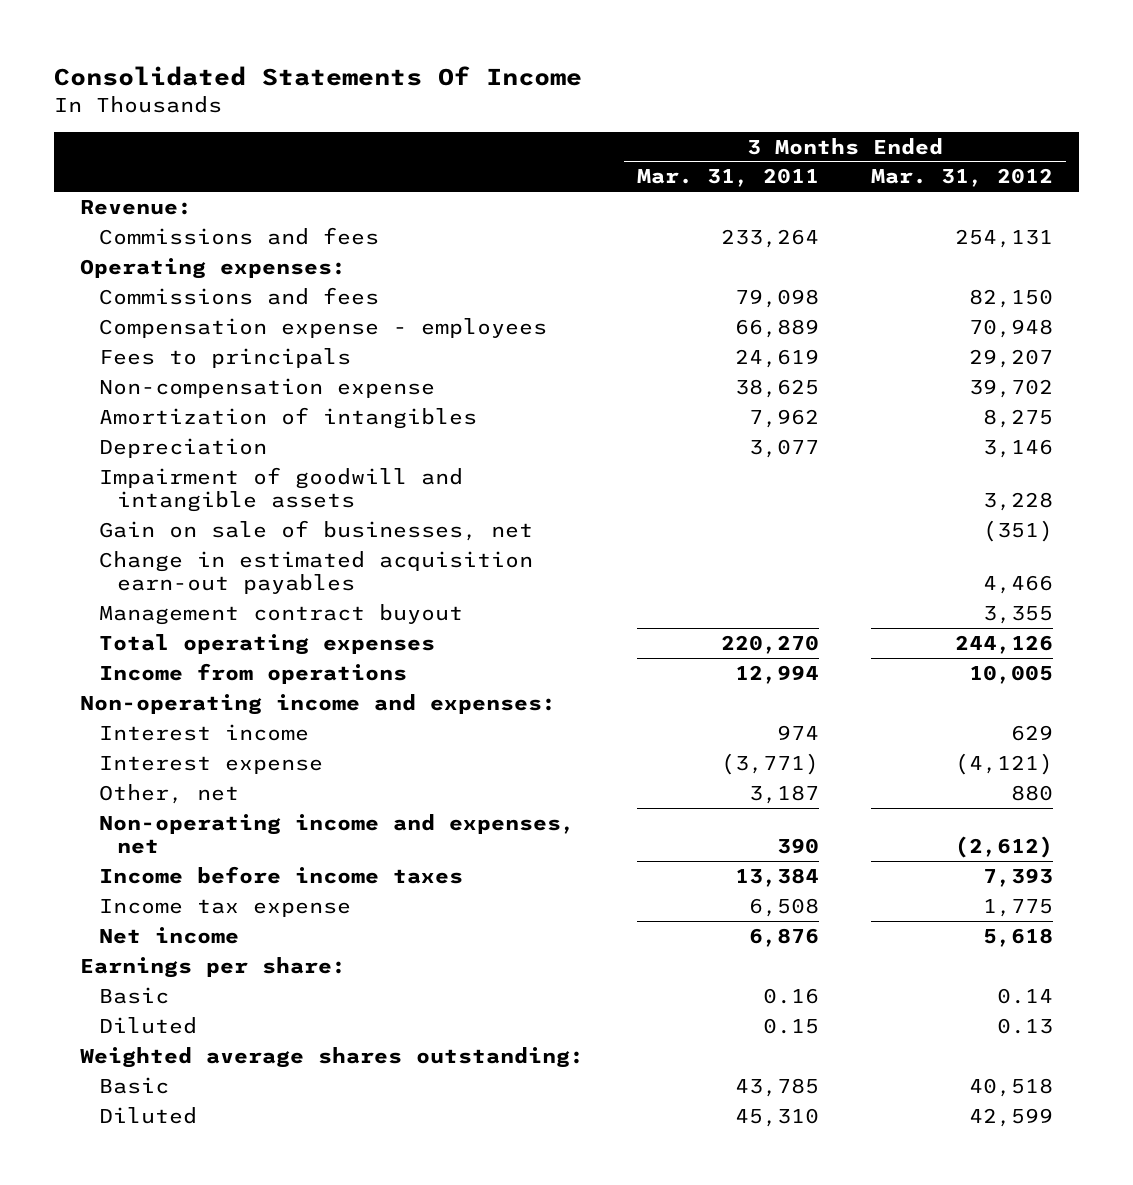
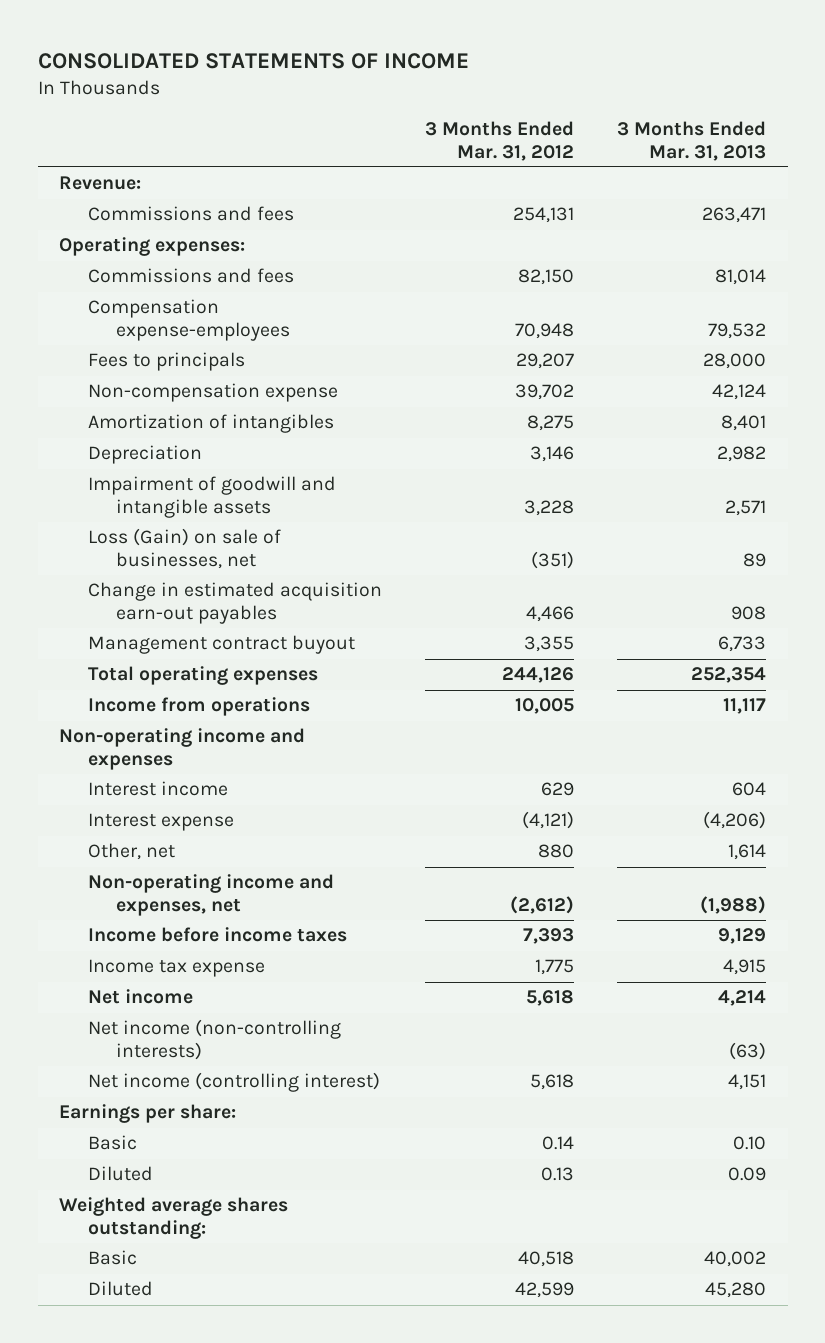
- Consolidated Statements Of Income
+ CONSOLIDATED STATEMENTS OF INCOME
- | 3 Months Ended Mar. 31, 2011 | 3 Months Ended Mar. 31, 2012
+ | 3 Months Ended Mar. 31, 2012 | 3 Months Ended Mar. 31, 2013
- Compensation expense - employees | 66,889 | 70,948
+ Compensation expense-employees | 70,948 | 79,532
- Gain on sale of businesses, net | | (351)
+ Loss (Gain) on sale of businesses, net | (351) | 89
- Non-operating income and expenses:
+ Non-operating income and expenses
+ Net income (non-controlling interests) | | (63)
+ Net income (controlling interest) | 5,618 | 4,151

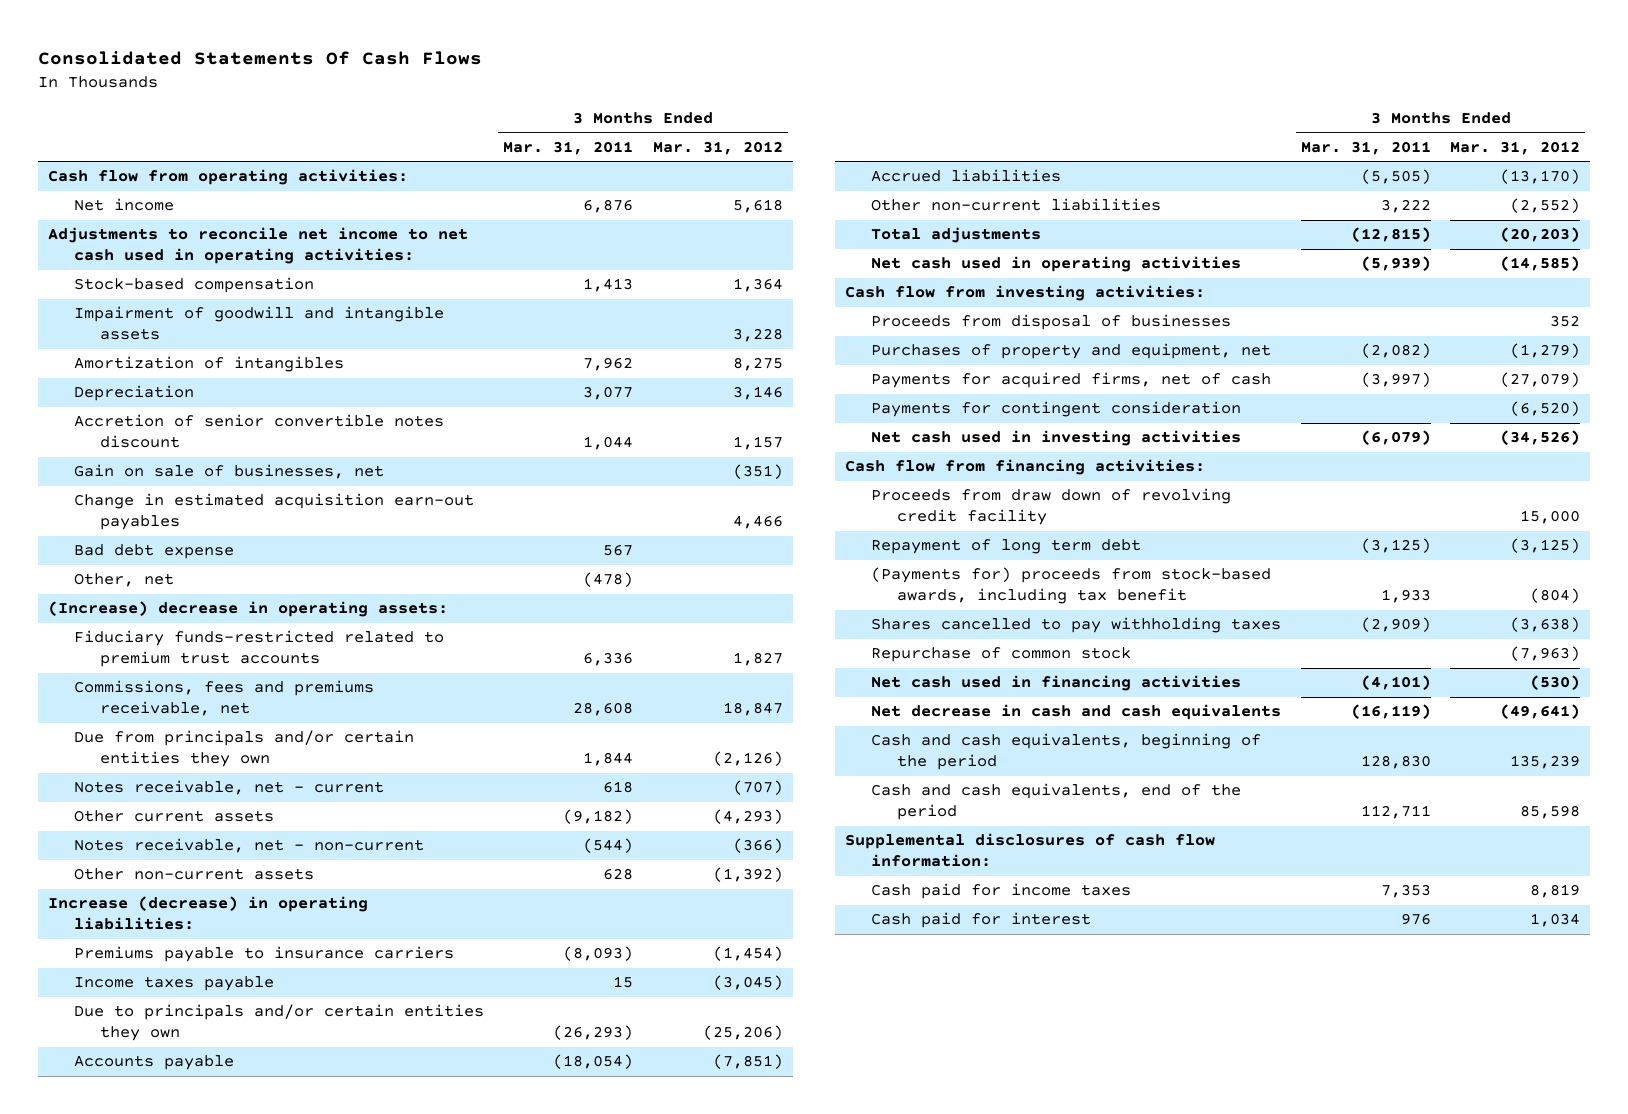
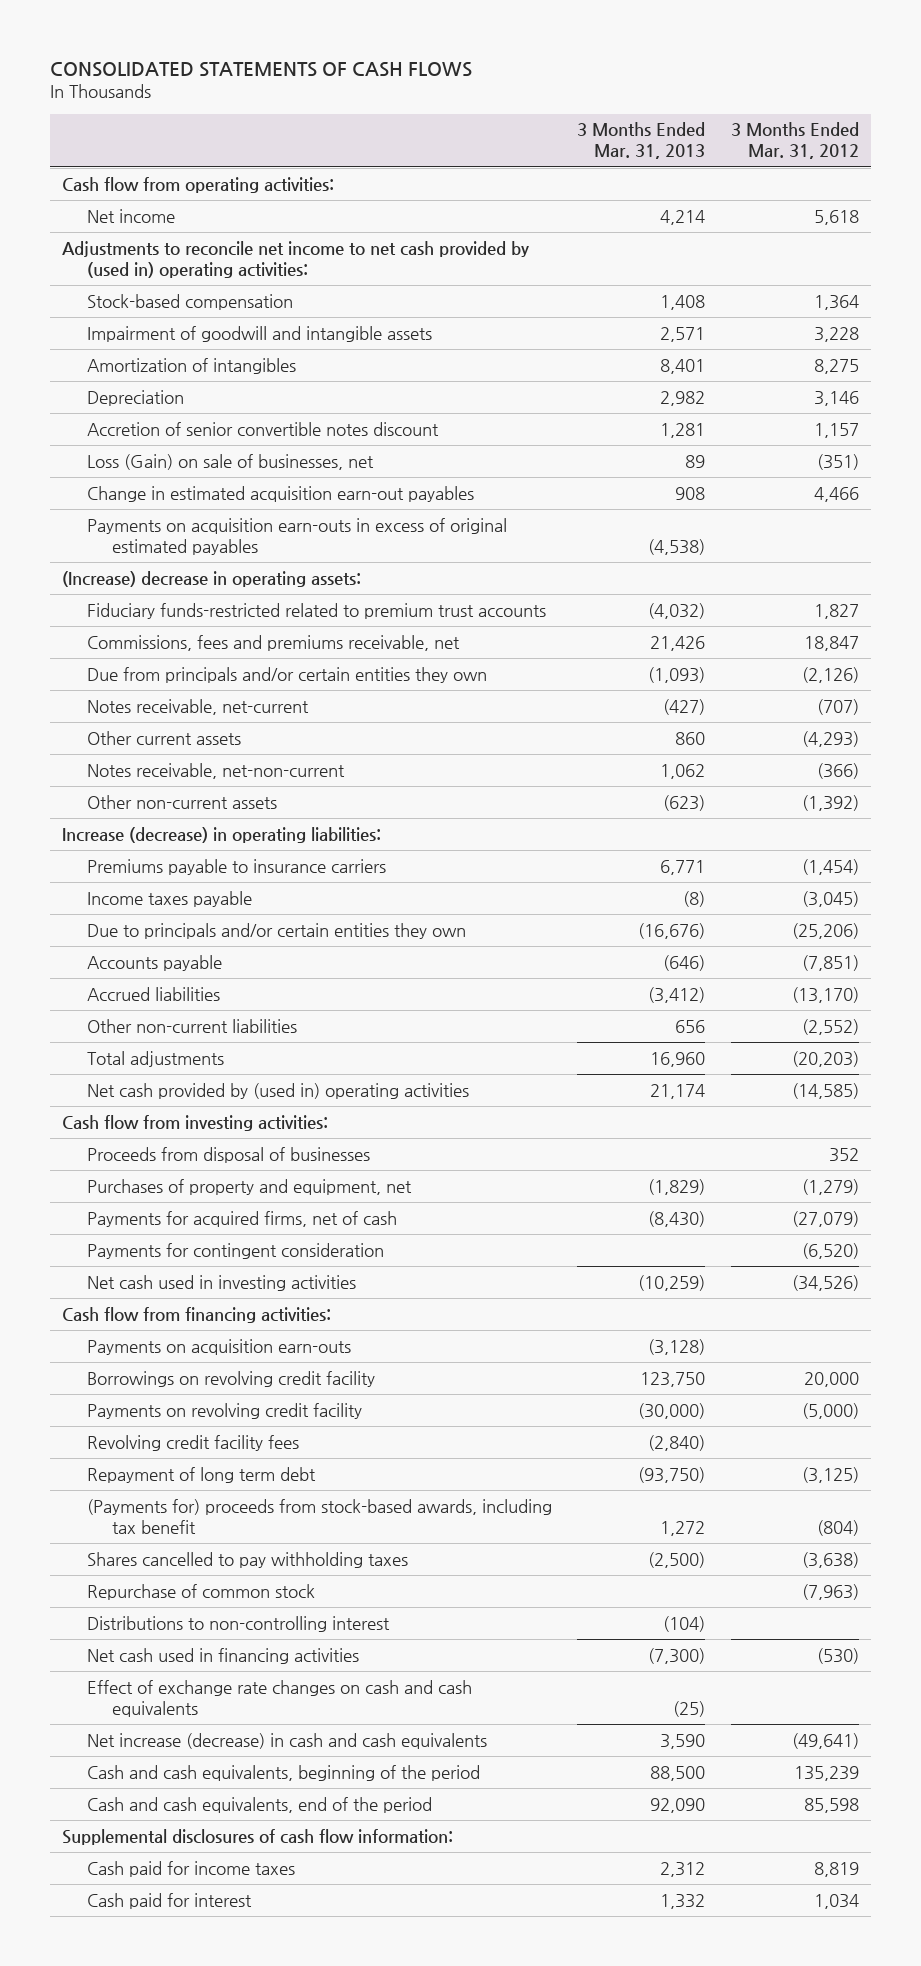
- Consolidated Statements Of Cash Flows
+ CONSOLIDATED STATEMENTS OF CASH FLOWS
- | 3 Months Ended Mar. 31, 2011 | 3 Months Ended Mar. 31, 2012
+ | 3 Months Ended Mar. 31, 2013 | 3 Months Ended Mar. 31, 2012
- Adjustments to reconcile net income to net cash used in operating activities:
+ Adjustments to reconcile net income to net cash provided by (used in) operating activities:
- Gain on sale of businesses, net | | (351)
+ Loss (Gain) on sale of businesses, net | 89 | (351)
- Bad debt expense | 567 |
- Other, net | (478) |
+ Payments on acquisition earn-outs in excess of original estimated payables | (4,538) |
- Notes receivable, net - current | 618 | (707)
+ Notes receivable, net-current | (427) | (707)
- Notes receivable, net - non-current | (544) | (366)
+ Notes receivable, net-non-current | 1,062 | (366)
- Net cash used in operating activities | (5,939) | (14,585)
+ Net cash provided by (used in) operating activities | 21,174 | (14,585)
- Proceeds from draw down of revolving credit facility | | 15,000
+ Payments on acquisition earn-outs | (3,128) |
+ Borrowings on revolving credit facility | 123,750 | 20,000
+ Payments on revolving credit facility | (30,000) | (5,000)
+ Revolving credit facility fees | (2,840) |
+ Distributions to non-controlling interest | (104) |
- Net decrease in cash and cash equivalents | (16,119) | (49,641)
+ Effect of exchange rate changes on cash and cash equivalents | (25) |
+ Net increase (decrease) in cash and cash equivalents | 3,590 | (49,641)

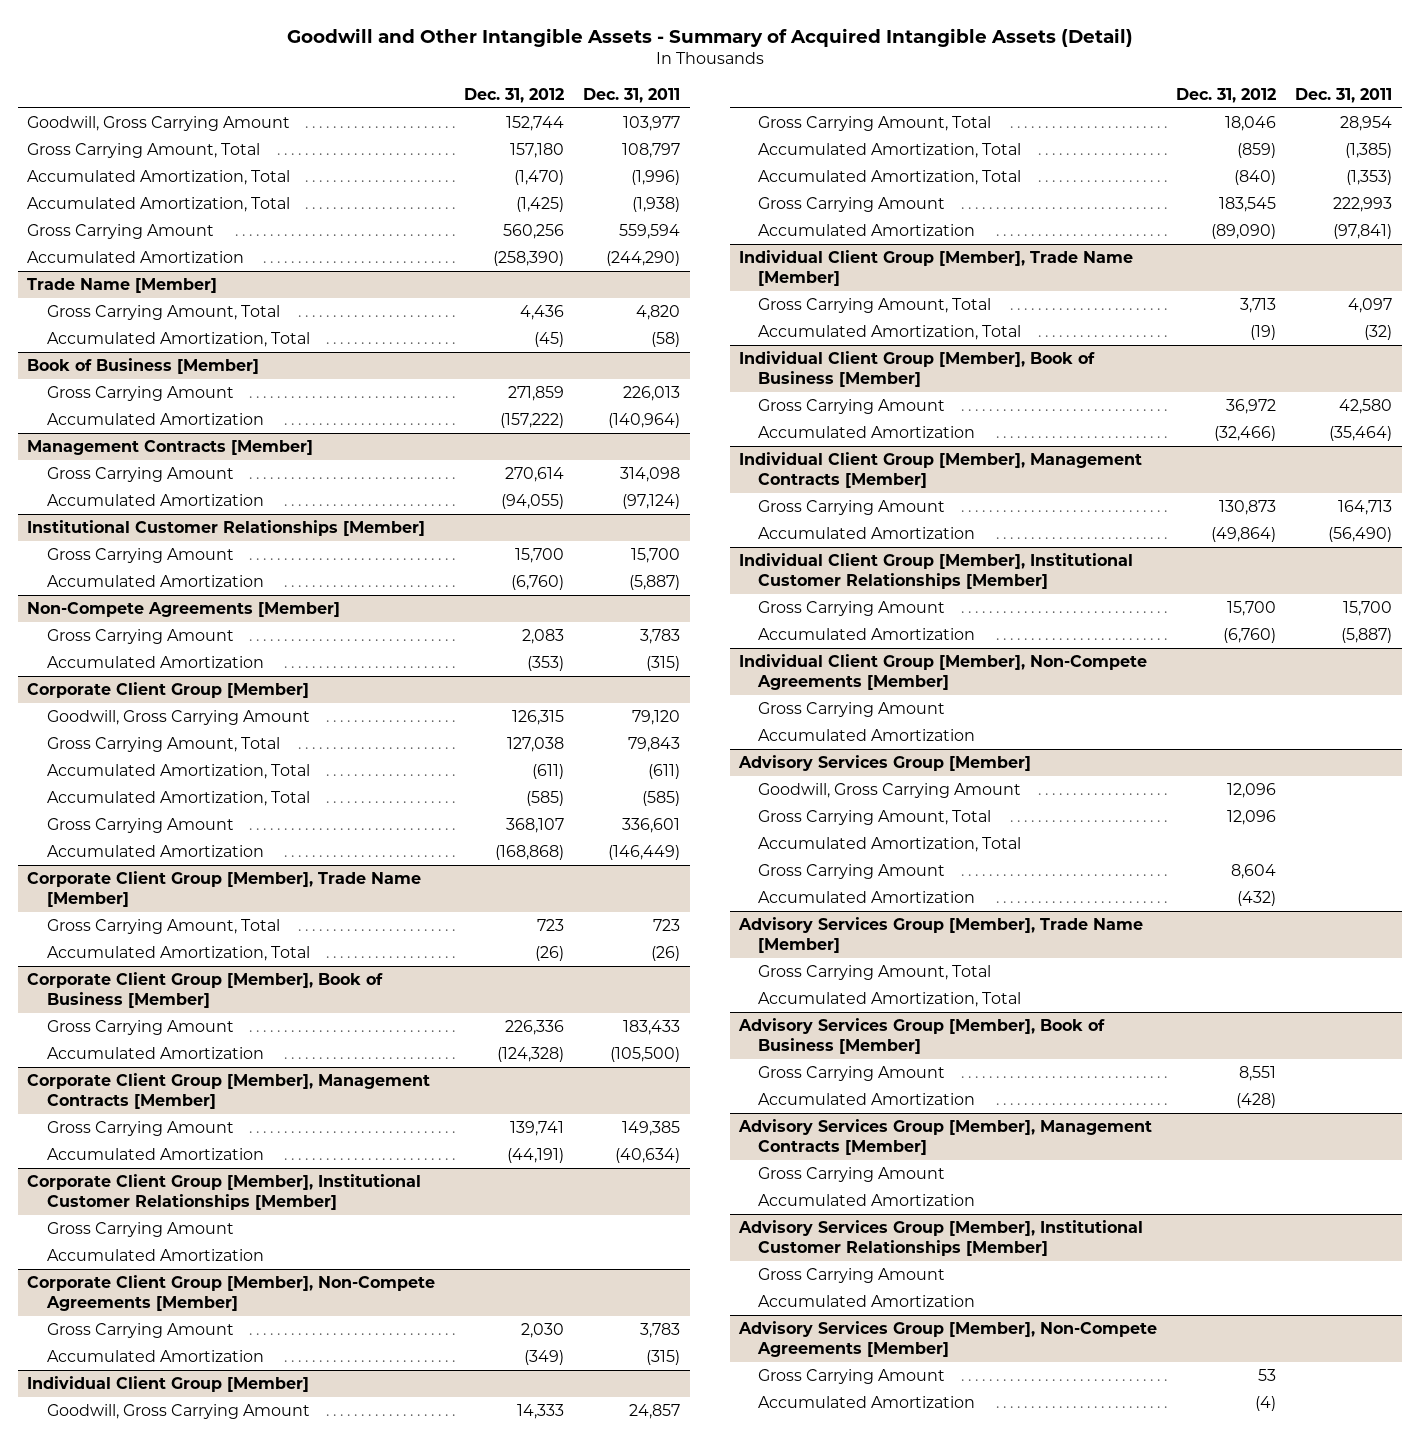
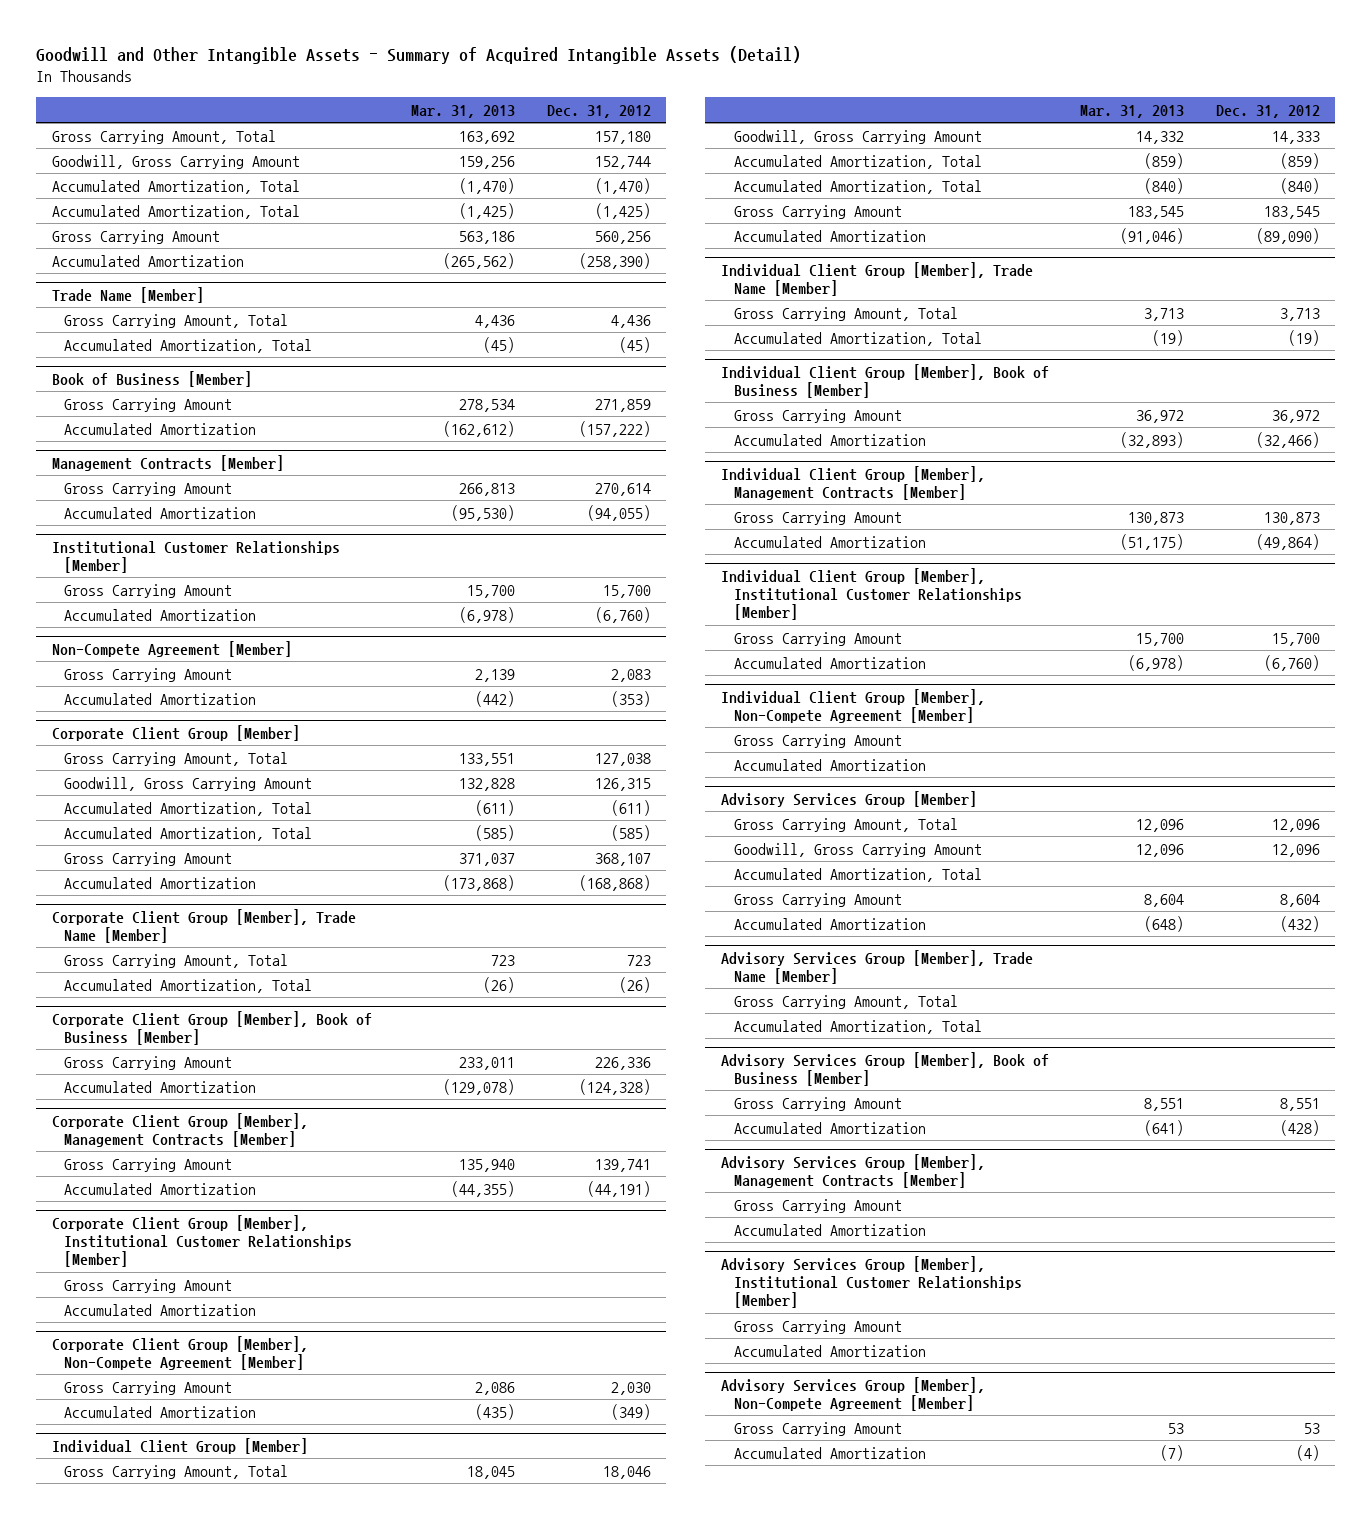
- | Dec. 31, 2012 | Dec. 31, 2011
+ | Mar. 31, 2013 | Dec. 31, 2012
moved down: Goodwill, Gross Carrying Amount | 159,256 | 152,744
- Non-Compete Agreements [Member]
+ Non-Compete Agreement [Member]
@ Corporate Client Group [Member]
moved down: Goodwill, Gross Carrying Amount | 132,828 | 126,315
- Corporate Client Group [Member], Non-Compete Agreements [Member]
+ Corporate Client Group [Member], Non-Compete Agreement [Member]
@ Individual Client Group [Member]
moved down: Goodwill, Gross Carrying Amount | 14,332 | 14,333
- Individual Client Group [Member], Non-Compete Agreements [Member]
+ Individual Client Group [Member], Non-Compete Agreement [Member]
@ Advisory Services Group [Member]
moved down: Goodwill, Gross Carrying Amount | 12,096 | 12,096
- Advisory Services Group [Member], Non-Compete Agreements [Member]
+ Advisory Services Group [Member], Non-Compete Agreement [Member]

